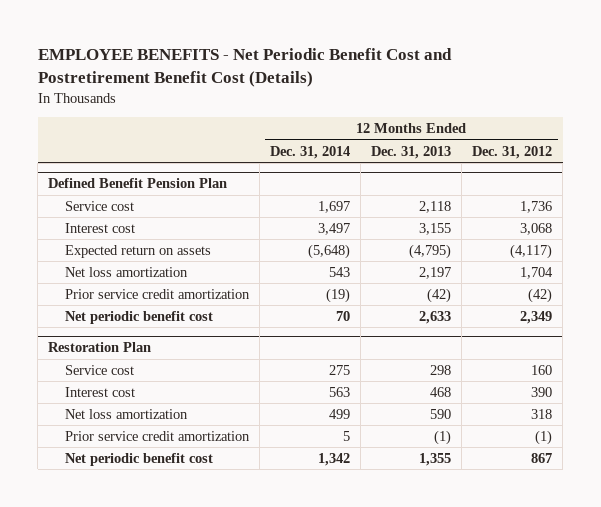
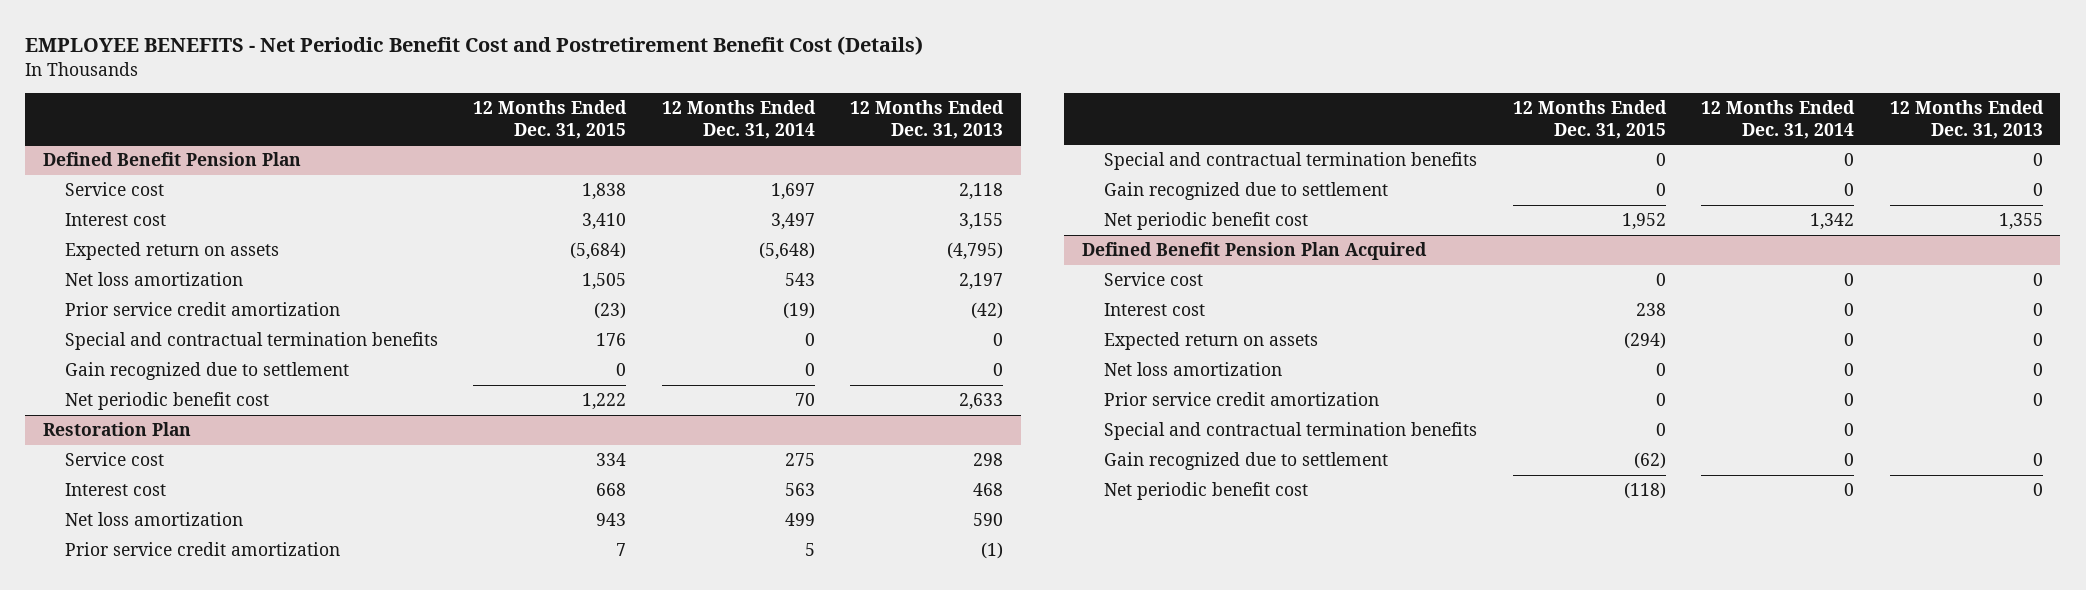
- | 12 Months Ended Dec. 31, 2014 | 12 Months Ended Dec. 31, 2013 | 12 Months Ended Dec. 31, 2012
+ | 12 Months Ended Dec. 31, 2015 | 12 Months Ended Dec. 31, 2014 | 12 Months Ended Dec. 31, 2013
@ Defined Benefit Pension Plan
+ Special and contractual termination benefits | 176 | 0 | 0
+ Gain recognized due to settlement | 0 | 0 | 0
@ Restoration Plan
+ Special and contractual termination benefits | 0 | 0 | 0
+ Gain recognized due to settlement | 0 | 0 | 0
+ Defined Benefit Pension Plan Acquired
+ Service cost | 0 | 0 | 0
+ Interest cost | 238 | 0 | 0
+ Expected return on assets | (294) | 0 | 0
+ Net loss amortization | 0 | 0 | 0
+ Prior service credit amortization | 0 | 0 | 0
+ Special and contractual termination benefits | 0 | 0 |
+ Gain recognized due to settlement | (62) | 0 | 0
+ Net periodic benefit cost | (118) | 0 | 0

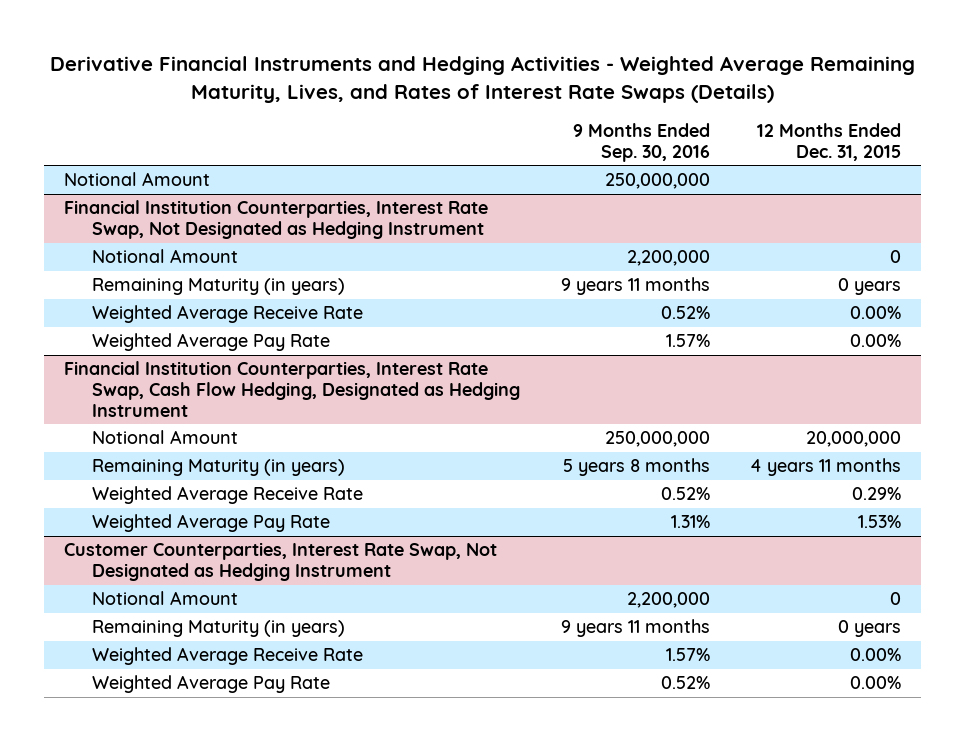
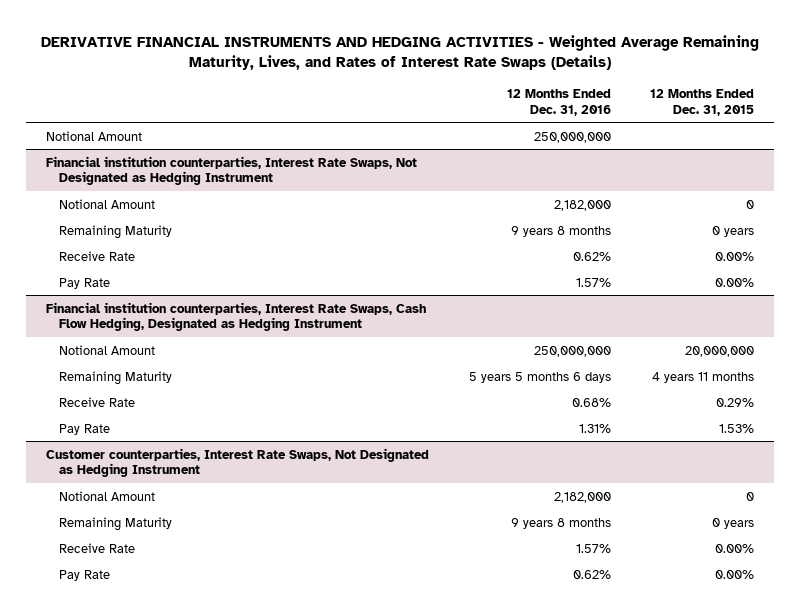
- Derivative Financial Instruments and Hedging Activities - Weighted Average Remaining Maturity, Lives, and Rates of Interest Rate Swaps (Details)
+ DERIVATIVE FINANCIAL INSTRUMENTS AND HEDGING ACTIVITIES - Weighted Average Remaining Maturity, Lives, and Rates of Interest Rate Swaps (Details)
- | 9 Months Ended Sep. 30, 2016 | 12 Months Ended Dec. 31, 2015
+ | 12 Months Ended Dec. 31, 2016 | 12 Months Ended Dec. 31, 2015
- Financial Institution Counterparties, Interest Rate Swap, Not Designated as Hedging Instrument
+ Financial institution counterparties, Interest Rate Swaps, Not Designated as Hedging Instrument
- Remaining Maturity (in years) | 9 years 11 months | 0 years
- Weighted Average Receive Rate | 0.52% | 0.00%
- Weighted Average Pay Rate | 1.57% | 0.00%
- Financial Institution Counterparties, Interest Rate Swap, Cash Flow Hedging, Designated as Hedging Instrument
+ Remaining Maturity | 9 years 8 months | 0 years
+ Receive Rate | 0.62% | 0.00%
+ Pay Rate | 1.57% | 0.00%
+ Financial institution counterparties, Interest Rate Swaps, Cash Flow Hedging, Designated as Hedging Instrument
- Remaining Maturity (in years) | 5 years 8 months | 4 years 11 months
- Weighted Average Receive Rate | 0.52% | 0.29%
- Weighted Average Pay Rate | 1.31% | 1.53%
- Customer Counterparties, Interest Rate Swap, Not Designated as Hedging Instrument
+ Remaining Maturity | 5 years 5 months 6 days | 4 years 11 months
+ Receive Rate | 0.68% | 0.29%
+ Pay Rate | 1.31% | 1.53%
+ Customer counterparties, Interest Rate Swaps, Not Designated as Hedging Instrument
- Remaining Maturity (in years) | 9 years 11 months | 0 years
- Weighted Average Receive Rate | 1.57% | 0.00%
- Weighted Average Pay Rate | 0.52% | 0.00%
+ Remaining Maturity | 9 years 8 months | 0 years
+ Receive Rate | 1.57% | 0.00%
+ Pay Rate | 0.62% | 0.00%

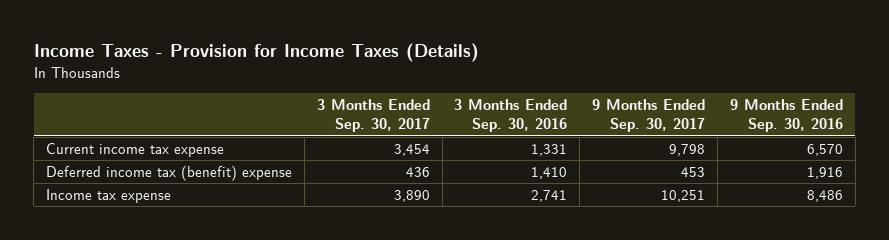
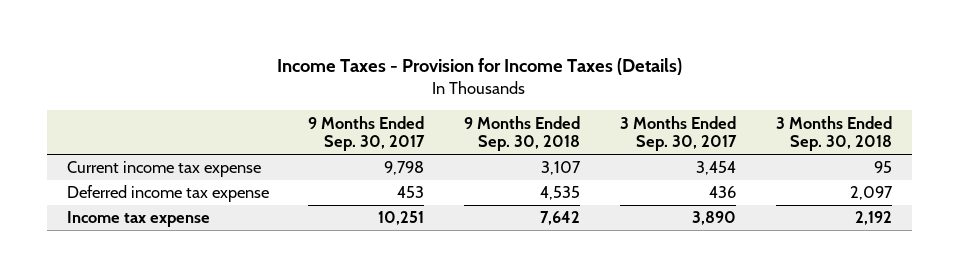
- | 3 Months Ended Sep. 30, 2017 | 3 Months Ended Sep. 30, 2016 | 9 Months Ended Sep. 30, 2017 | 9 Months Ended Sep. 30, 2016
+ | 9 Months Ended Sep. 30, 2017 | 9 Months Ended Sep. 30, 2018 | 3 Months Ended Sep. 30, 2017 | 3 Months Ended Sep. 30, 2018
- Deferred income tax (benefit) expense | 436 | 1,410 | 453 | 1,916
+ Deferred income tax expense | 453 | 4,535 | 436 | 2,097

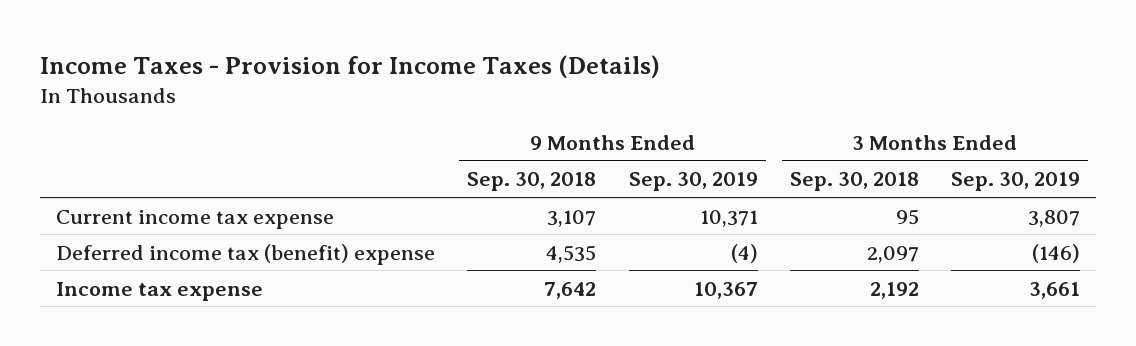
- | 9 Months Ended Sep. 30, 2017 | 9 Months Ended Sep. 30, 2018 | 3 Months Ended Sep. 30, 2017 | 3 Months Ended Sep. 30, 2018
+ | 9 Months Ended Sep. 30, 2018 | 9 Months Ended Sep. 30, 2019 | 3 Months Ended Sep. 30, 2018 | 3 Months Ended Sep. 30, 2019
- Deferred income tax expense | 453 | 4,535 | 436 | 2,097
+ Deferred income tax (benefit) expense | 4,535 | (4) | 2,097 | (146)

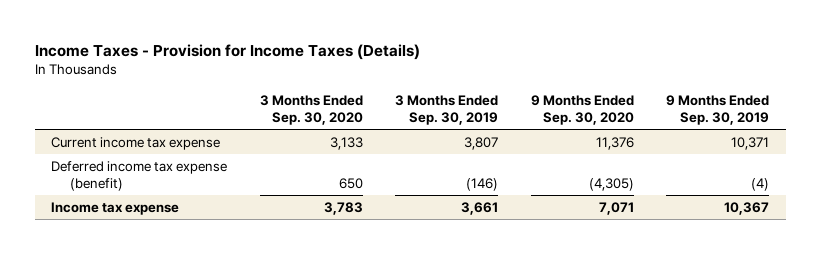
- | 9 Months Ended Sep. 30, 2018 | 9 Months Ended Sep. 30, 2019 | 3 Months Ended Sep. 30, 2018 | 3 Months Ended Sep. 30, 2019
+ | 3 Months Ended Sep. 30, 2020 | 3 Months Ended Sep. 30, 2019 | 9 Months Ended Sep. 30, 2020 | 9 Months Ended Sep. 30, 2019
- Deferred income tax (benefit) expense | 4,535 | (4) | 2,097 | (146)
+ Deferred income tax expense (benefit) | 650 | (146) | (4,305) | (4)

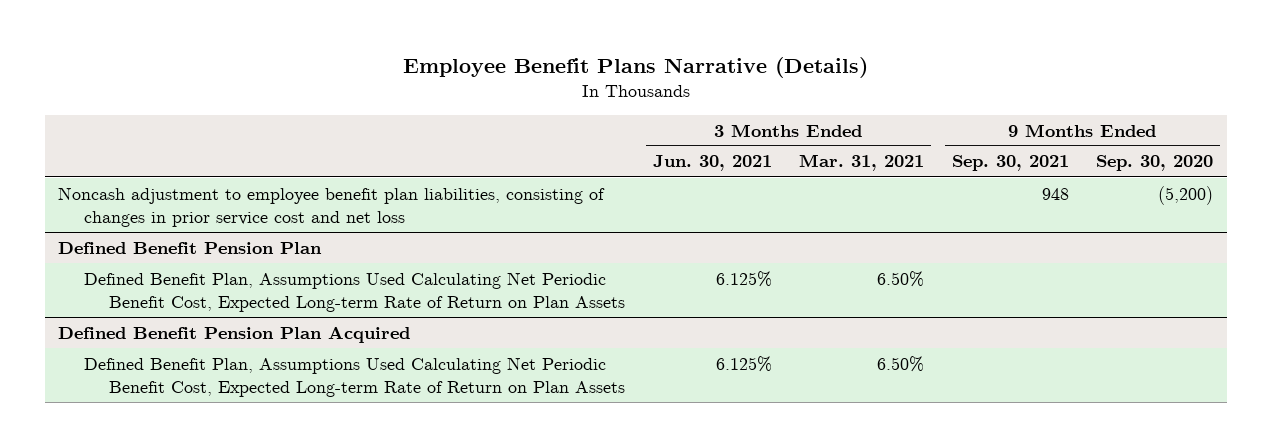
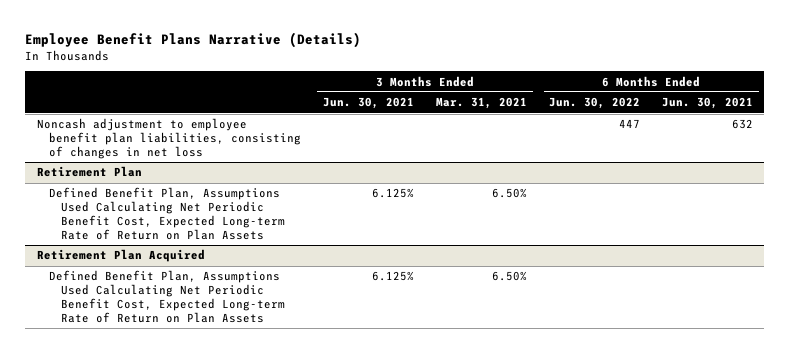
- | 3 Months Ended Jun. 30, 2021 | 3 Months Ended Mar. 31, 2021 | 9 Months Ended Sep. 30, 2021 | 9 Months Ended Sep. 30, 2020
+ | 3 Months Ended Jun. 30, 2021 | 3 Months Ended Mar. 31, 2021 | 6 Months Ended Jun. 30, 2022 | 6 Months Ended Jun. 30, 2021
- Noncash adjustment to employee benefit plan liabilities, consisting of changes in prior service cost and net loss | | | 948 | (5,200)
- Defined Benefit Pension Plan
+ Noncash adjustment to employee benefit plan liabilities, consisting of changes in net loss | | | 447 | 632
+ Retirement Plan
- Defined Benefit Pension Plan Acquired
+ Retirement Plan Acquired

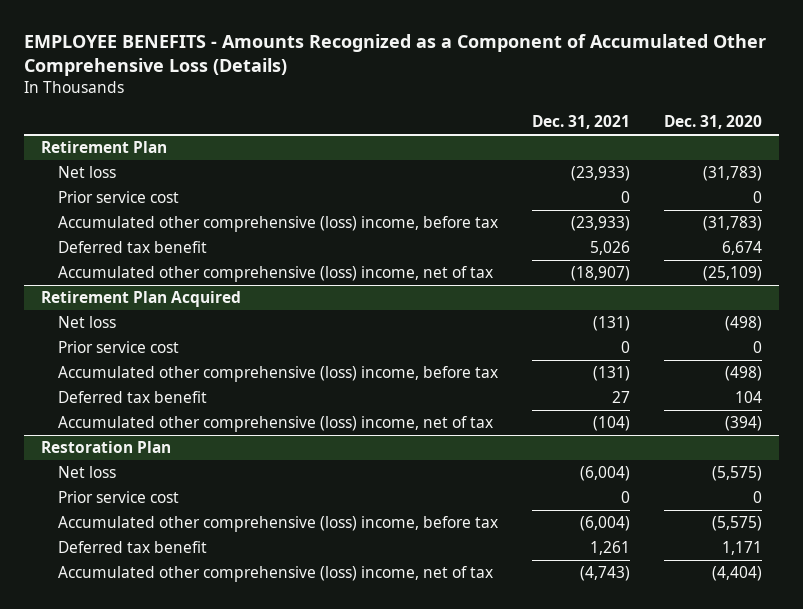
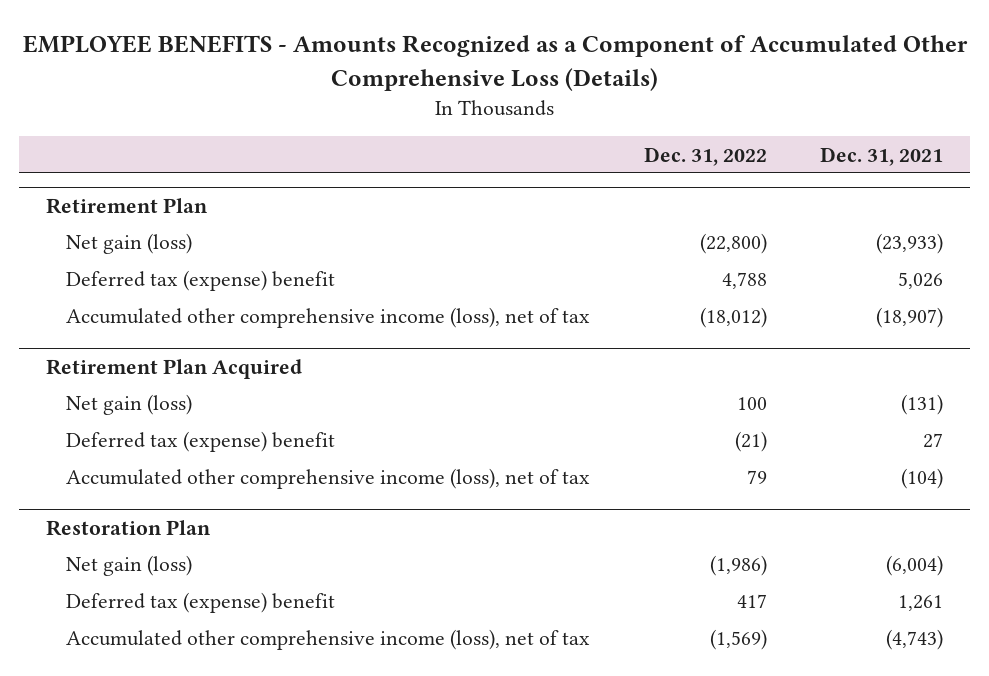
- | Dec. 31, 2021 | Dec. 31, 2020
+ | Dec. 31, 2022 | Dec. 31, 2021
@ Retirement Plan
- Net loss | (23,933) | (31,783)
- Prior service cost | 0 | 0
- Accumulated other comprehensive (loss) income, before tax | (23,933) | (31,783)
- Deferred tax benefit | 5,026 | 6,674
- Accumulated other comprehensive (loss) income, net of tax | (18,907) | (25,109)
+ Net gain (loss) | (22,800) | (23,933)
+ Deferred tax (expense) benefit | 4,788 | 5,026
+ Accumulated other comprehensive income (loss), net of tax | (18,012) | (18,907)
@ Retirement Plan Acquired
- Net loss | (131) | (498)
- Prior service cost | 0 | 0
- Accumulated other comprehensive (loss) income, before tax | (131) | (498)
- Deferred tax benefit | 27 | 104
- Accumulated other comprehensive (loss) income, net of tax | (104) | (394)
+ Net gain (loss) | 100 | (131)
+ Deferred tax (expense) benefit | (21) | 27
+ Accumulated other comprehensive income (loss), net of tax | 79 | (104)
@ Restoration Plan
- Net loss | (6,004) | (5,575)
- Prior service cost | 0 | 0
- Accumulated other comprehensive (loss) income, before tax | (6,004) | (5,575)
- Deferred tax benefit | 1,261 | 1,171
- Accumulated other comprehensive (loss) income, net of tax | (4,743) | (4,404)
+ Net gain (loss) | (1,986) | (6,004)
+ Deferred tax (expense) benefit | 417 | 1,261
+ Accumulated other comprehensive income (loss), net of tax | (1,569) | (4,743)

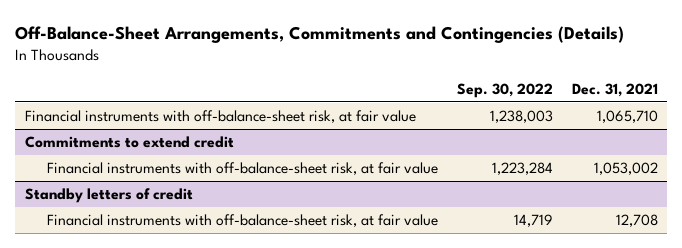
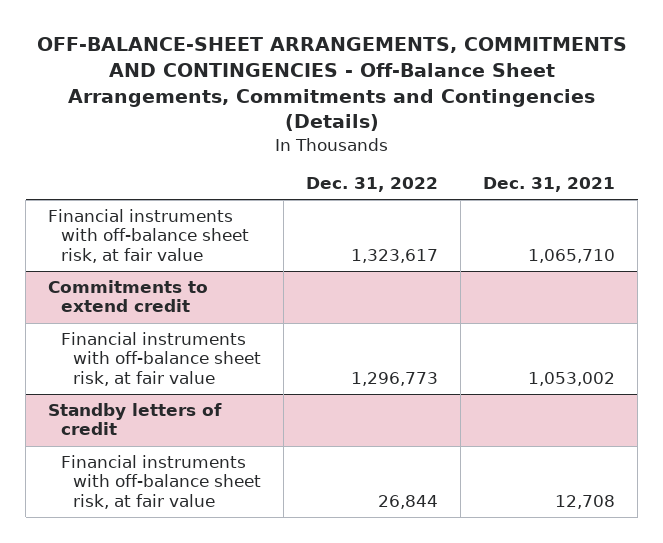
- Off-Balance-Sheet Arrangements, Commitments and Contingencies (Details)
+ OFF-BALANCE-SHEET ARRANGEMENTS, COMMITMENTS AND CONTINGENCIES - Off-Balance Sheet Arrangements, Commitments and Contingencies (Details)
- | Sep. 30, 2022 | Dec. 31, 2021
+ | Dec. 31, 2022 | Dec. 31, 2021
- Financial instruments with off-balance-sheet risk, at fair value | 1,238,003 | 1,065,710
+ Financial instruments with off-balance sheet risk, at fair value | 1,323,617 | 1,065,710
@ Commitments to extend credit
- Financial instruments with off-balance-sheet risk, at fair value | 1,223,284 | 1,053,002
+ Financial instruments with off-balance sheet risk, at fair value | 1,296,773 | 1,053,002
@ Standby letters of credit
- Financial instruments with off-balance-sheet risk, at fair value | 14,719 | 12,708
+ Financial instruments with off-balance sheet risk, at fair value | 26,844 | 12,708

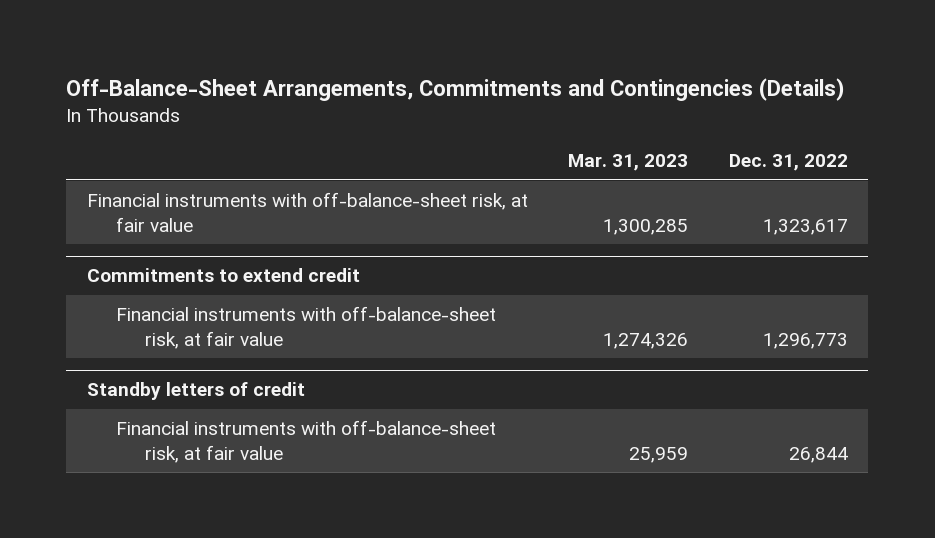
- OFF-BALANCE-SHEET ARRANGEMENTS, COMMITMENTS AND CONTINGENCIES - Off-Balance Sheet Arrangements, Commitments and Contingencies (Details)
+ Off-Balance-Sheet Arrangements, Commitments and Contingencies (Details)
- | Dec. 31, 2022 | Dec. 31, 2021
+ | Mar. 31, 2023 | Dec. 31, 2022
- Financial instruments with off-balance sheet risk, at fair value | 1,323,617 | 1,065,710
+ Financial instruments with off-balance-sheet risk, at fair value | 1,300,285 | 1,323,617
@ Commitments to extend credit
- Financial instruments with off-balance sheet risk, at fair value | 1,296,773 | 1,053,002
+ Financial instruments with off-balance-sheet risk, at fair value | 1,274,326 | 1,296,773
@ Standby letters of credit
- Financial instruments with off-balance sheet risk, at fair value | 26,844 | 12,708
+ Financial instruments with off-balance-sheet risk, at fair value | 25,959 | 26,844

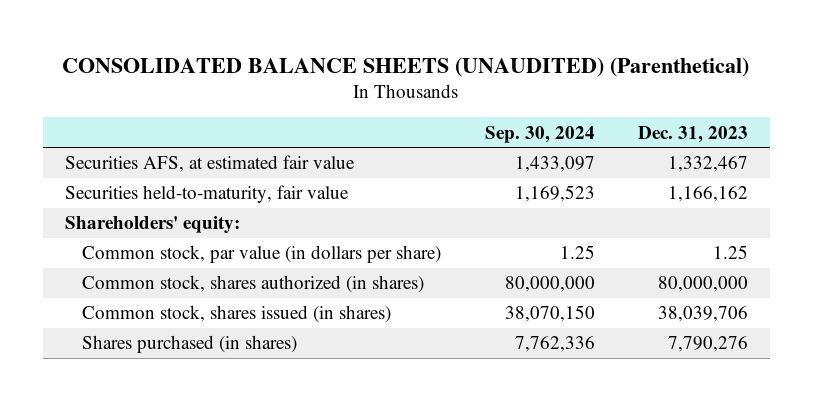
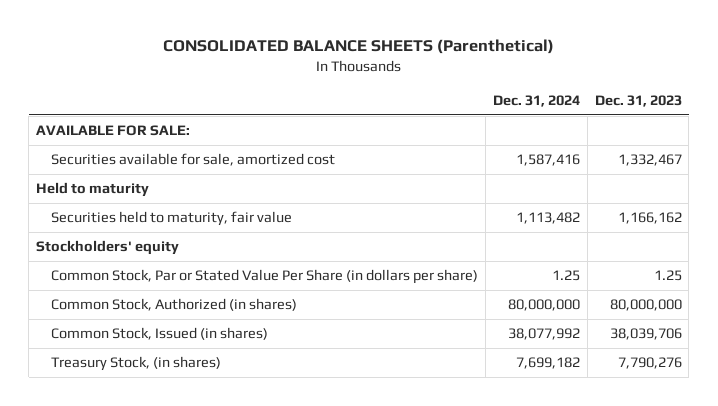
- CONSOLIDATED BALANCE SHEETS (UNAUDITED) (Parenthetical)
+ CONSOLIDATED BALANCE SHEETS (Parenthetical)
- | Sep. 30, 2024 | Dec. 31, 2023
+ | Dec. 31, 2024 | Dec. 31, 2023
- Securities AFS, at estimated fair value | 1,433,097 | 1,332,467
- Securities held-to-maturity, fair value | 1,169,523 | 1,166,162
- Shareholders' equity:
- Common stock, par value (in dollars per share) | 1.25 | 1.25
- Common stock, shares authorized (in shares) | 80,000,000 | 80,000,000
- Common stock, shares issued (in shares) | 38,070,150 | 38,039,706
- Shares purchased (in shares) | 7,762,336 | 7,790,276
+ AVAILABLE FOR SALE:
+ Securities available for sale, amortized cost | 1,587,416 | 1,332,467
+ Held to maturity
+ Securities held to maturity, fair value | 1,113,482 | 1,166,162
+ Stockholders' equity
+ Common Stock, Par or Stated Value Per Share (in dollars per share) | 1.25 | 1.25
+ Common Stock, Authorized (in shares) | 80,000,000 | 80,000,000
+ Common Stock, Issued (in shares) | 38,077,992 | 38,039,706
+ Treasury Stock, (in shares) | 7,699,182 | 7,790,276

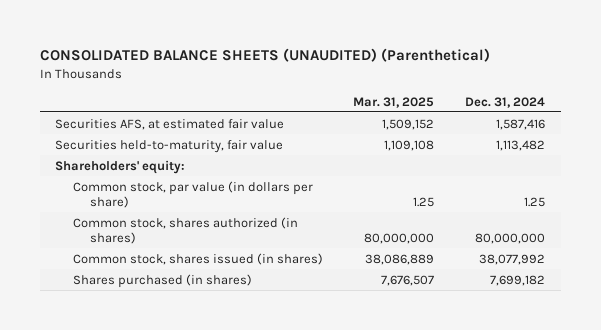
- CONSOLIDATED BALANCE SHEETS (Parenthetical)
+ CONSOLIDATED BALANCE SHEETS (UNAUDITED) (Parenthetical)
- | Dec. 31, 2024 | Dec. 31, 2023
+ | Mar. 31, 2025 | Dec. 31, 2024
- AVAILABLE FOR SALE:
- Securities available for sale, amortized cost | 1,587,416 | 1,332,467
- Held to maturity
- Securities held to maturity, fair value | 1,113,482 | 1,166,162
- Stockholders' equity
- Common Stock, Par or Stated Value Per Share (in dollars per share) | 1.25 | 1.25
- Common Stock, Authorized (in shares) | 80,000,000 | 80,000,000
- Common Stock, Issued (in shares) | 38,077,992 | 38,039,706
- Treasury Stock, (in shares) | 7,699,182 | 7,790,276
+ Securities AFS, at estimated fair value | 1,509,152 | 1,587,416
+ Securities held-to-maturity, fair value | 1,109,108 | 1,113,482
+ Shareholders' equity:
+ Common stock, par value (in dollars per share) | 1.25 | 1.25
+ Common stock, shares authorized (in shares) | 80,000,000 | 80,000,000
+ Common stock, shares issued (in shares) | 38,086,889 | 38,077,992
+ Shares purchased (in shares) | 7,676,507 | 7,699,182

